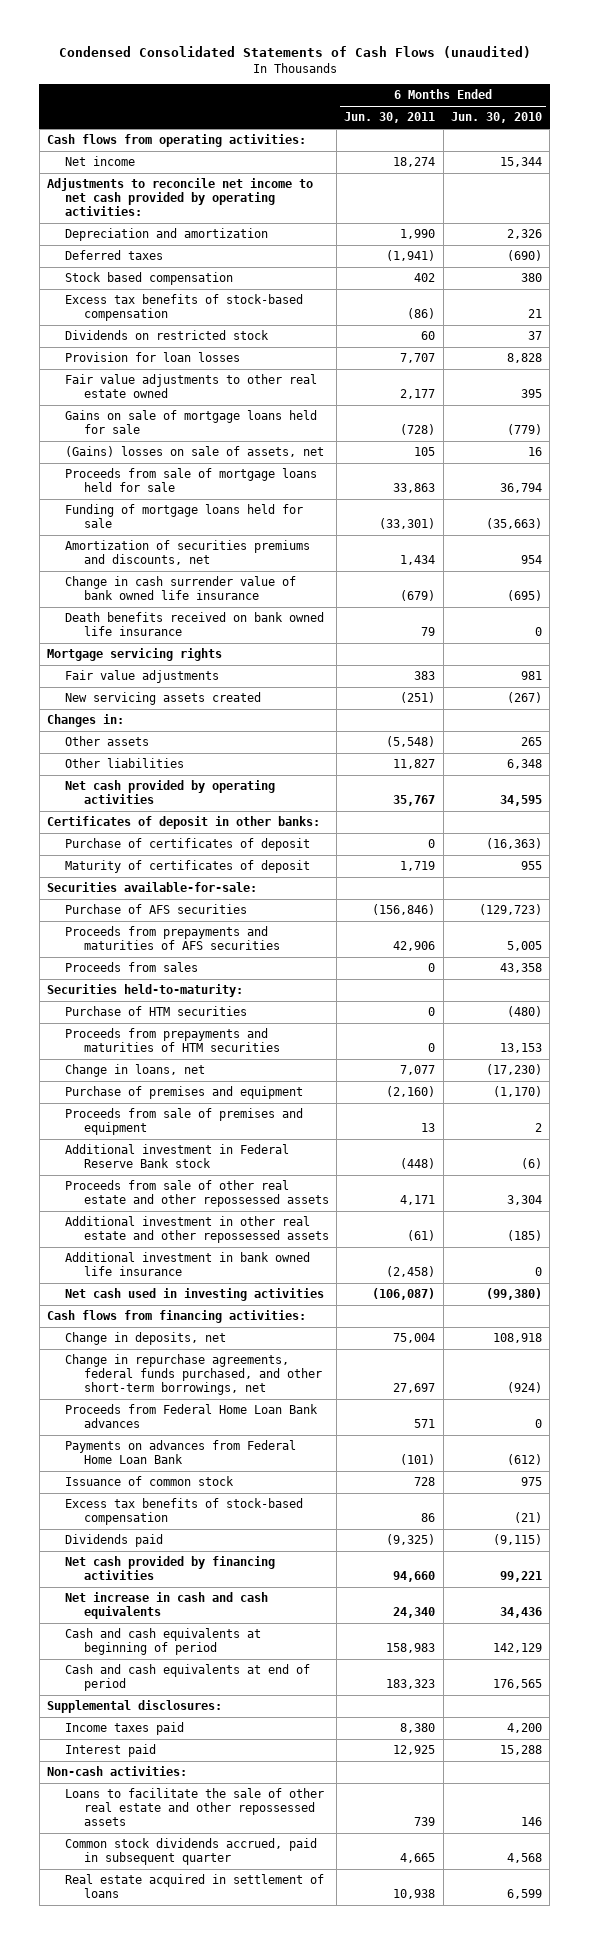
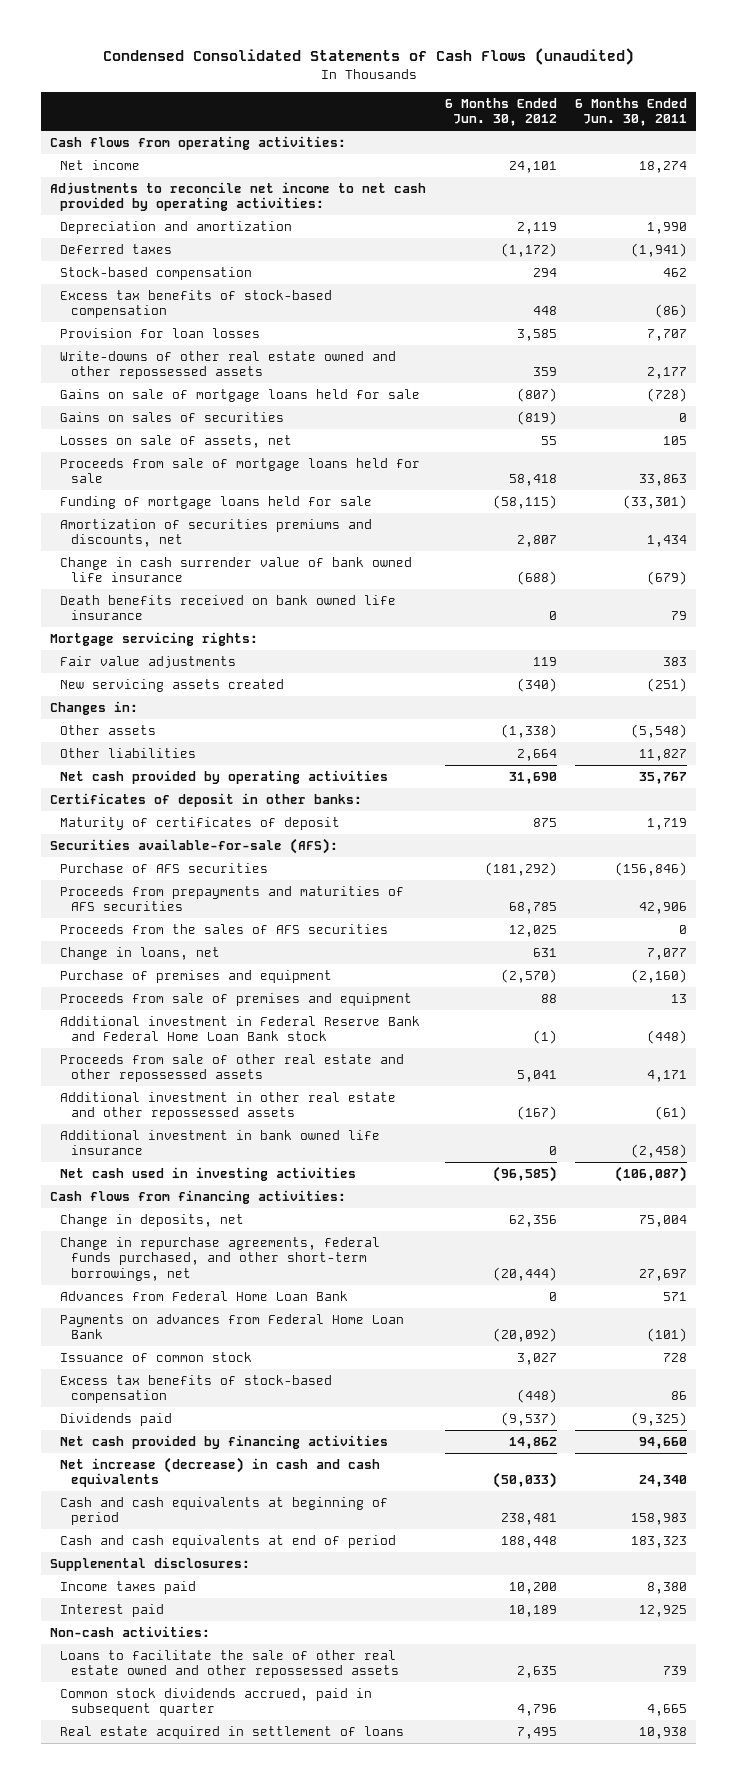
- | 6 Months Ended Jun. 30, 2011 | 6 Months Ended Jun. 30, 2010
+ | 6 Months Ended Jun. 30, 2012 | 6 Months Ended Jun. 30, 2011
- Stock based compensation | 402 | 380
+ Stock-based compensation | 294 | 462
- Dividends on restricted stock | 60 | 37
- Fair value adjustments to other real estate owned | 2,177 | 395
+ Write-downs of other real estate owned and other repossessed assets | 359 | 2,177
- (Gains) losses on sale of assets, net | 105 | 16
+ Gains on sales of securities | (819) | 0
+ Losses on sale of assets, net | 55 | 105
- Mortgage servicing rights
+ Mortgage servicing rights:
- Purchase of certificates of deposit | 0 | (16,363)
- Securities available-for-sale:
+ Securities available-for-sale (AFS):
- Proceeds from sales | 0 | 43,358
- Securities held-to-maturity:
- Purchase of HTM securities | 0 | (480)
- Proceeds from prepayments and maturities of HTM securities | 0 | 13,153
+ Proceeds from the sales of AFS securities | 12,025 | 0
- Additional investment in Federal Reserve Bank stock | (448) | (6)
+ Additional investment in Federal Reserve Bank and Federal Home Loan Bank stock | (1) | (448)
- Proceeds from Federal Home Loan Bank advances | 571 | 0
+ Advances from Federal Home Loan Bank | 0 | 571
- Net increase in cash and cash equivalents | 24,340 | 34,436
+ Net increase (decrease) in cash and cash equivalents | (50,033) | 24,340
- Loans to facilitate the sale of other real estate and other repossessed assets | 739 | 146
+ Loans to facilitate the sale of other real estate owned and other repossessed assets | 2,635 | 739

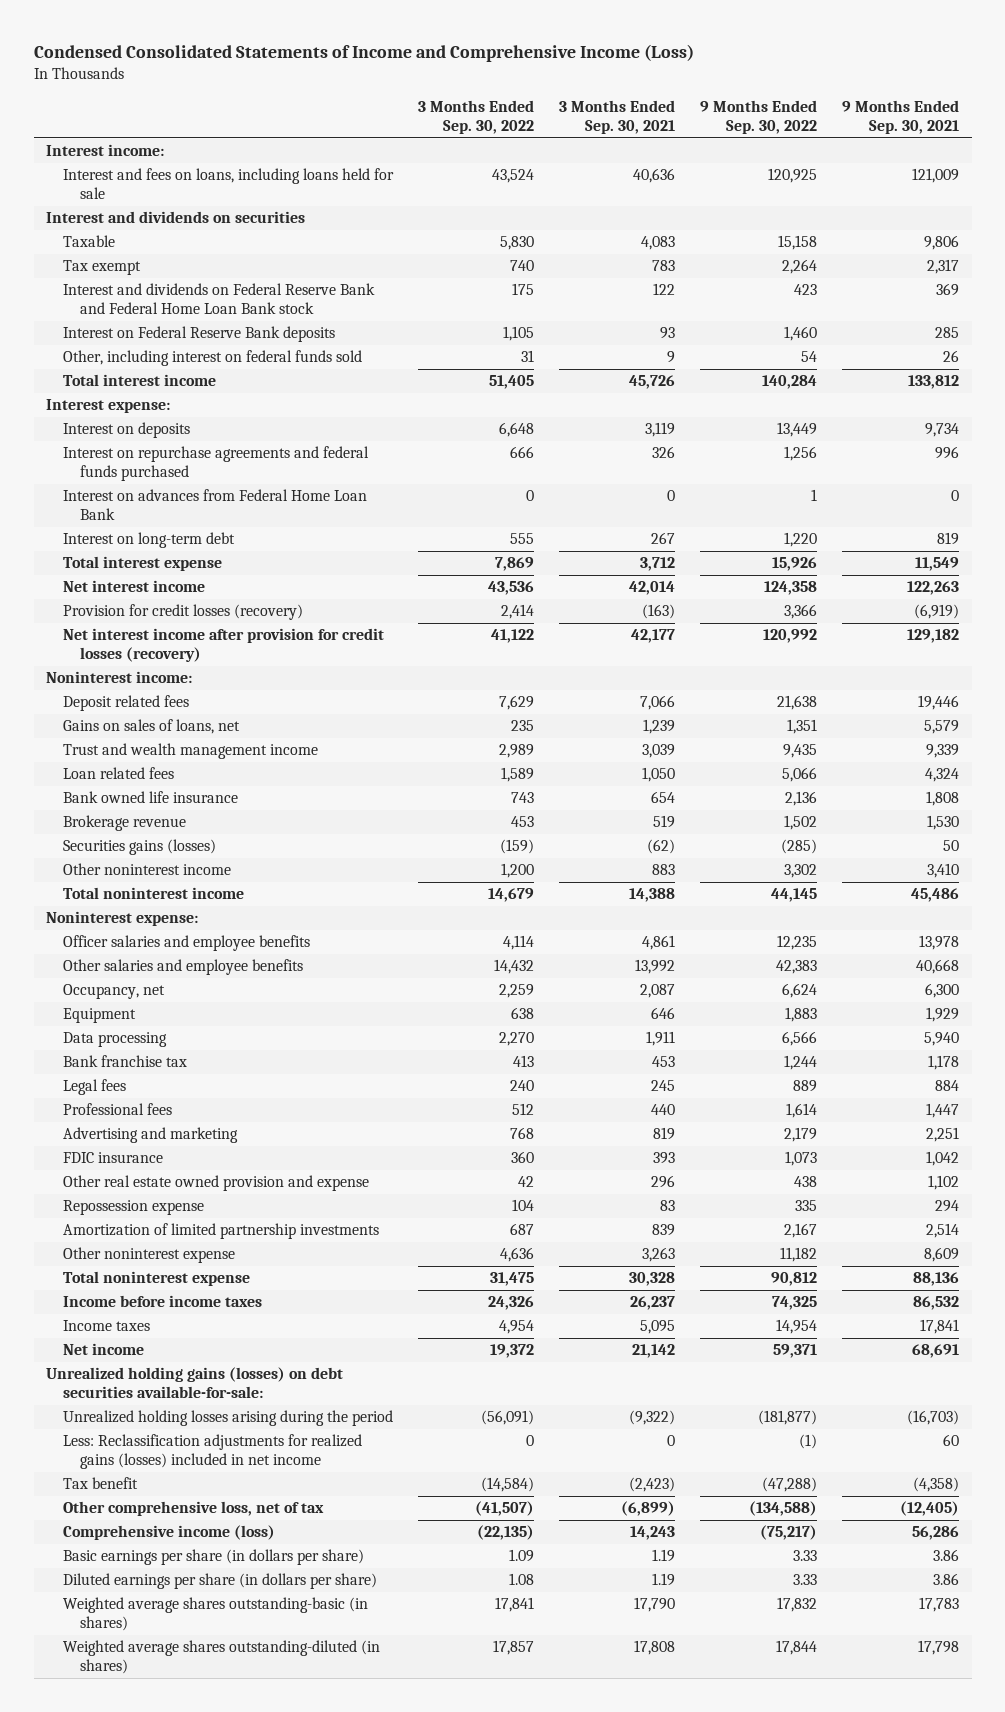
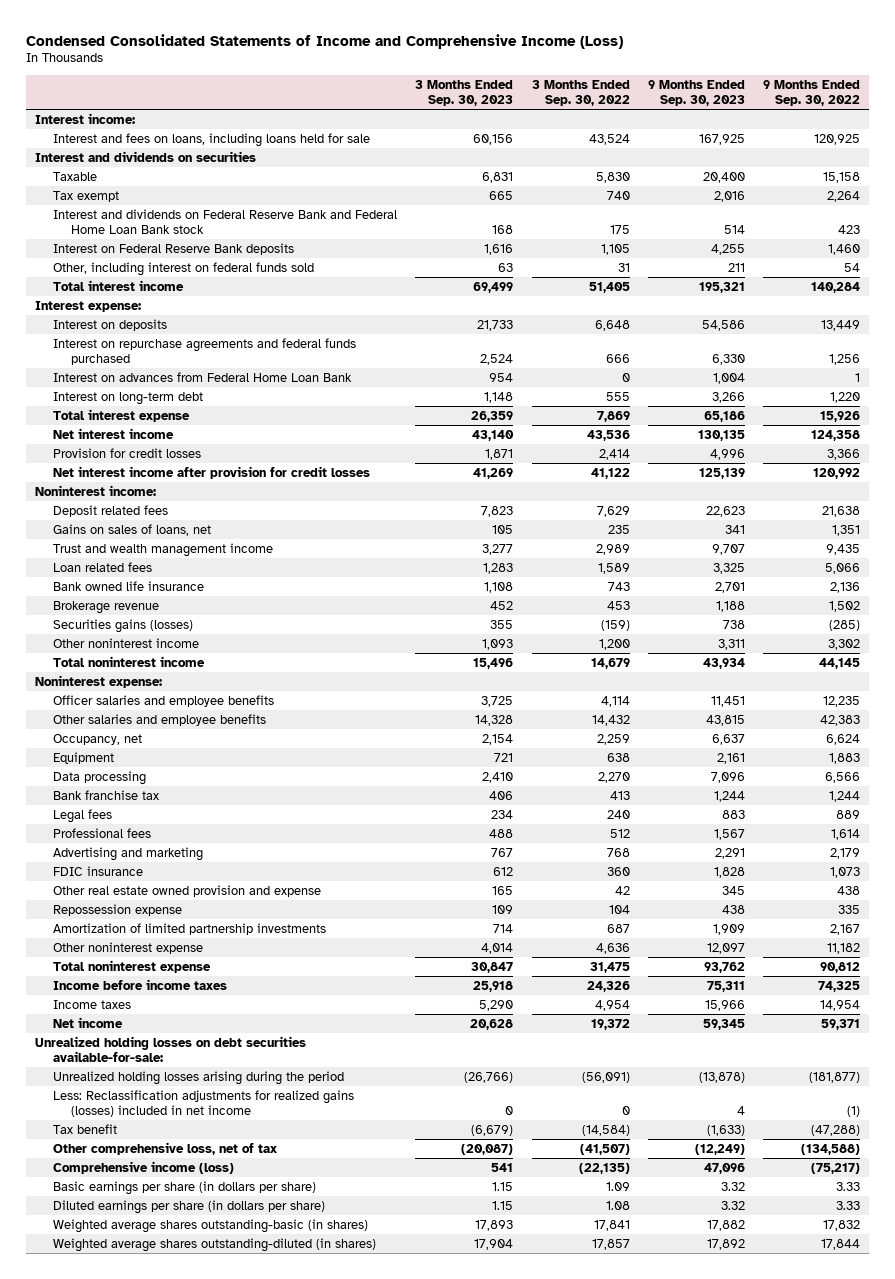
- | 3 Months Ended Sep. 30, 2022 | 3 Months Ended Sep. 30, 2021 | 9 Months Ended Sep. 30, 2022 | 9 Months Ended Sep. 30, 2021
+ | 3 Months Ended Sep. 30, 2023 | 3 Months Ended Sep. 30, 2022 | 9 Months Ended Sep. 30, 2023 | 9 Months Ended Sep. 30, 2022
- Provision for credit losses (recovery) | 2,414 | (163) | 3,366 | (6,919)
- Net interest income after provision for credit losses (recovery) | 41,122 | 42,177 | 120,992 | 129,182
+ Provision for credit losses | 1,871 | 2,414 | 4,996 | 3,366
+ Net interest income after provision for credit losses | 41,269 | 41,122 | 125,139 | 120,992
- Unrealized holding gains (losses) on debt securities available-for-sale:
+ Unrealized holding losses on debt securities available-for-sale:

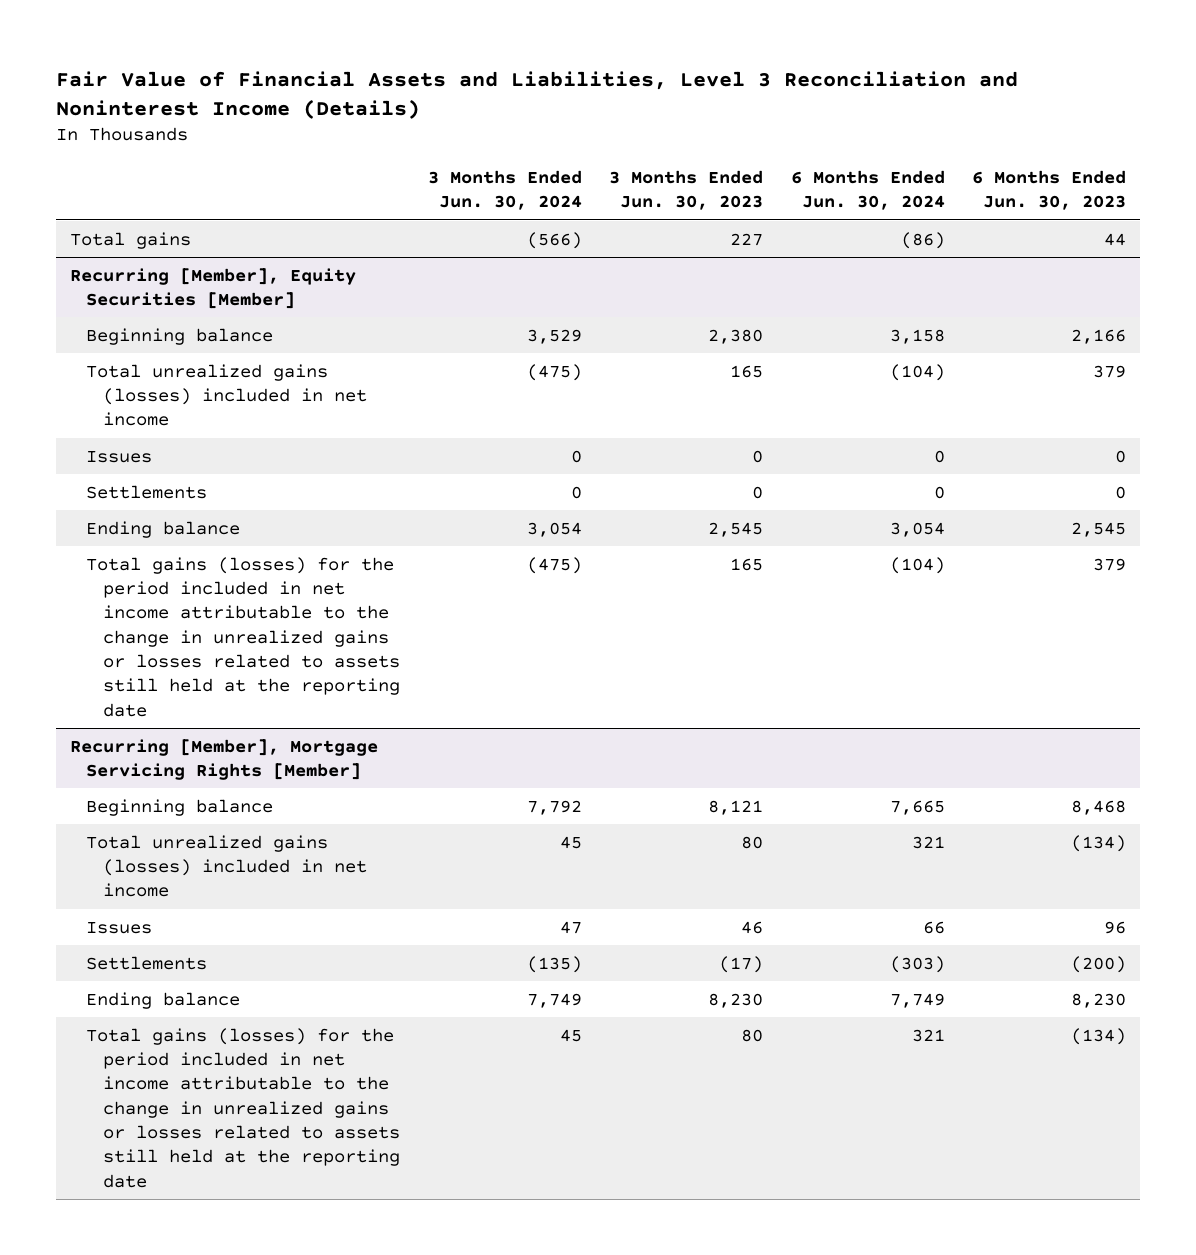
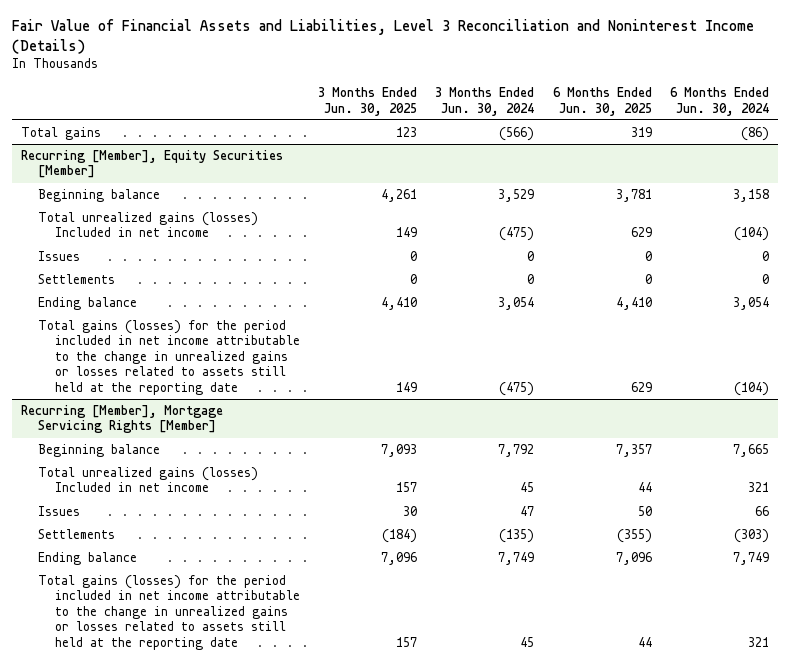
- | 3 Months Ended Jun. 30, 2024 | 3 Months Ended Jun. 30, 2023 | 6 Months Ended Jun. 30, 2024 | 6 Months Ended Jun. 30, 2023
+ | 3 Months Ended Jun. 30, 2025 | 3 Months Ended Jun. 30, 2024 | 6 Months Ended Jun. 30, 2025 | 6 Months Ended Jun. 30, 2024
@ Recurring [Member], Equity Securities [Member]
- Total unrealized gains (losses) included in net income | (475) | 165 | (104) | 379
+ Total unrealized gains (losses) Included in net income | 149 | (475) | 629 | (104)
@ Recurring [Member], Mortgage Servicing Rights [Member]
- Total unrealized gains (losses) included in net income | 45 | 80 | 321 | (134)
+ Total unrealized gains (losses) Included in net income | 157 | 45 | 44 | 321

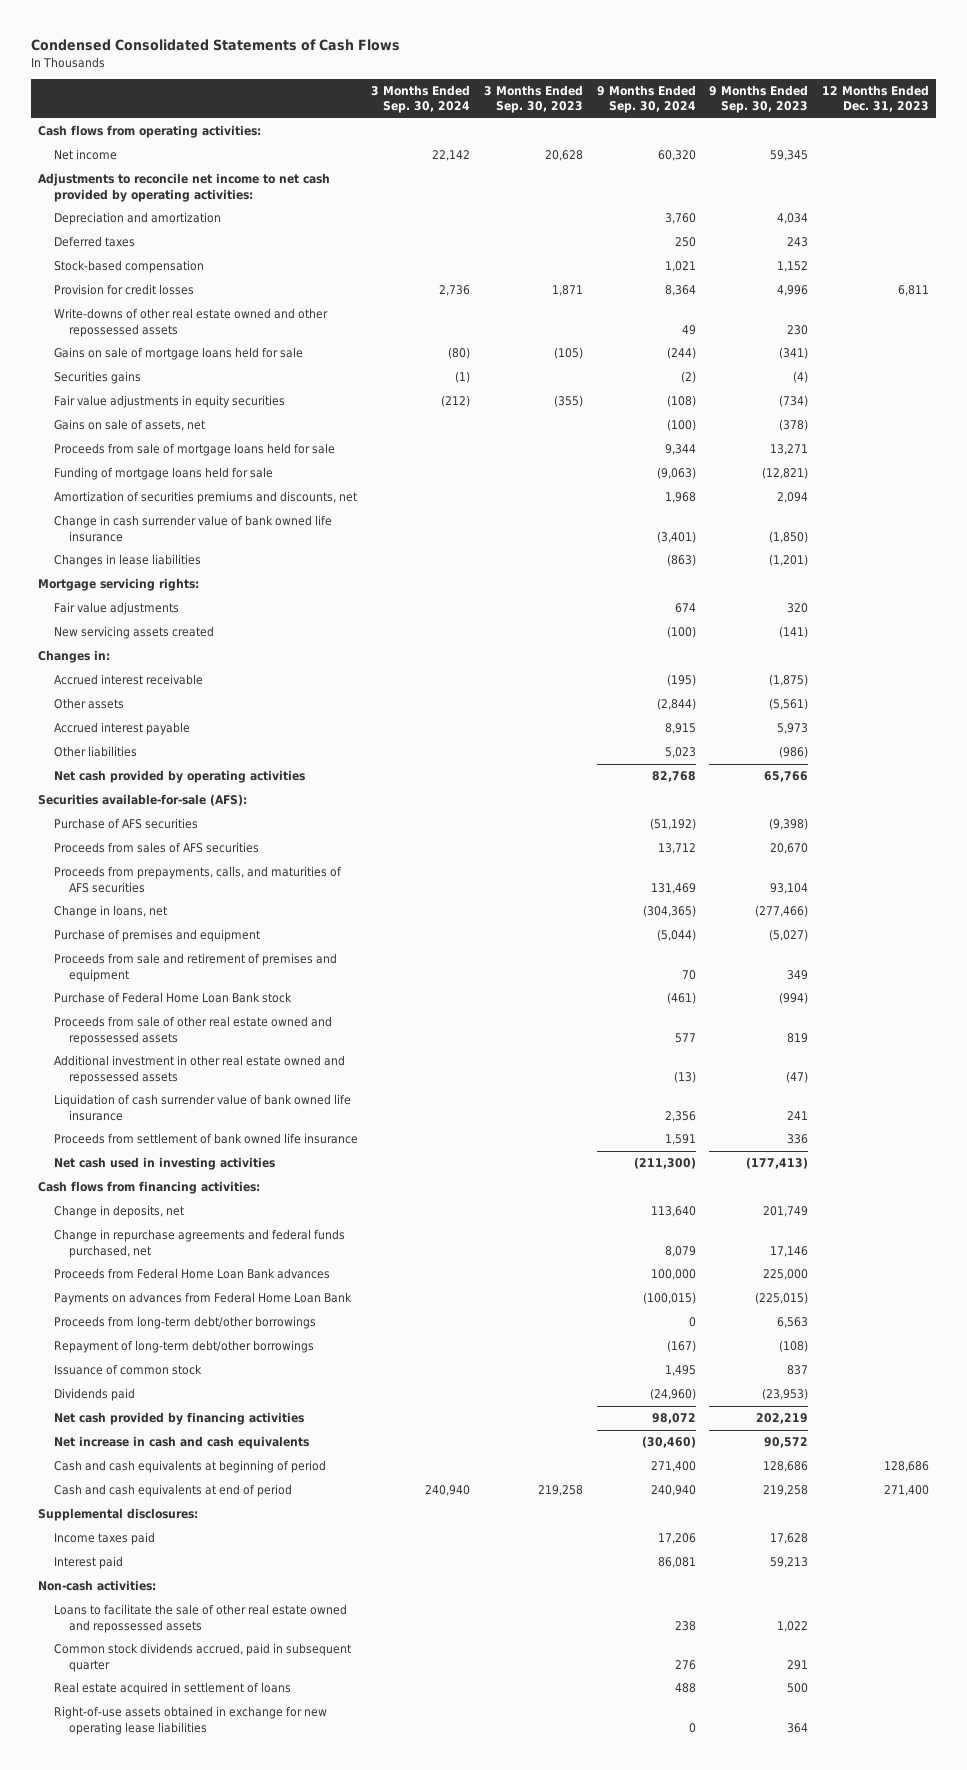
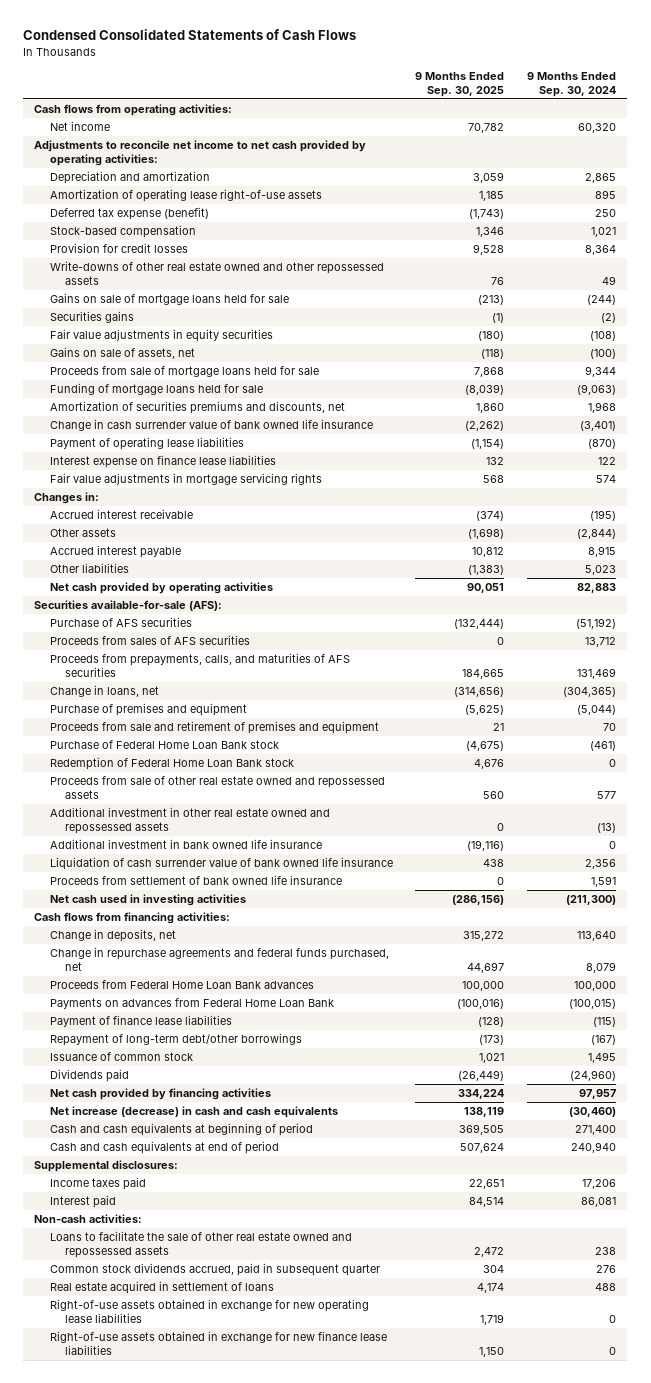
- | 3 Months Ended Sep. 30, 2024 | 3 Months Ended Sep. 30, 2023 | 9 Months Ended Sep. 30, 2024 | 9 Months Ended Sep. 30, 2023 | 12 Months Ended Dec. 31, 2023
+ | 9 Months Ended Sep. 30, 2025 | 9 Months Ended Sep. 30, 2024
- Depreciation and amortization | | | 3,760 | 4,034 |
- Deferred taxes | | | 250 | 243 |
+ Depreciation and amortization | 3,059 | 2,865
+ Amortization of operating lease right-of-use assets | 1,185 | 895
+ Deferred tax expense (benefit) | (1,743) | 250
- Changes in lease liabilities | | | (863) | (1,201) |
- Mortgage servicing rights:
- Fair value adjustments | | | 674 | 320 |
- New servicing assets created | | | (100) | (141) |
+ Payment of operating lease liabilities | (1,154) | (870)
+ Interest expense on finance lease liabilities | 132 | 122
+ Fair value adjustments in mortgage servicing rights | 568 | 574
- Net cash provided by operating activities | | | 82,768 | 65,766 |
+ Net cash provided by operating activities | 90,051 | 82,883
+ Redemption of Federal Home Loan Bank stock | 4,676 | 0
+ Additional investment in bank owned life insurance | (19,116) | 0
- Proceeds from long-term debt/other borrowings | | | 0 | 6,563 |
+ Payment of finance lease liabilities | (128) | (115)
- Net cash provided by financing activities | | | 98,072 | 202,219 |
- Net increase in cash and cash equivalents | | | (30,460) | 90,572 |
+ Net cash provided by financing activities | 334,224 | 97,957
+ Net increase (decrease) in cash and cash equivalents | 138,119 | (30,460)
+ Right-of-use assets obtained in exchange for new finance lease liabilities | 1,150 | 0

